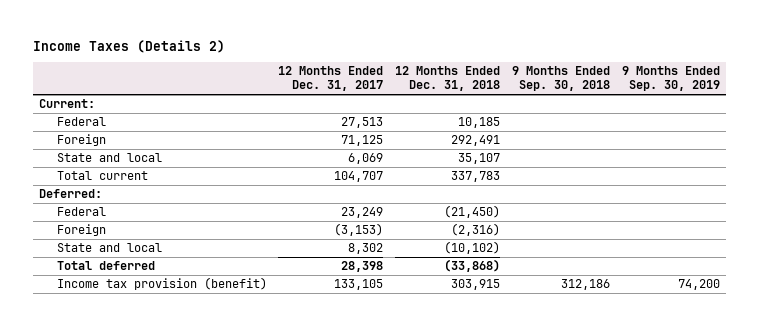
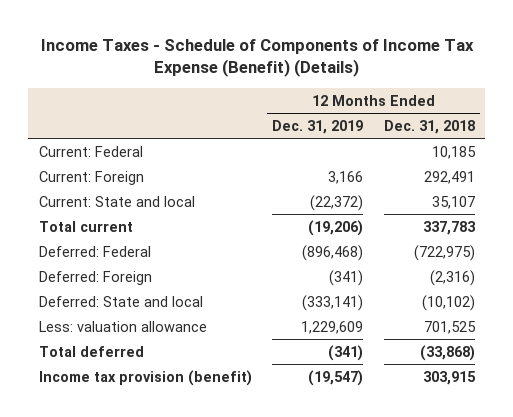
- Income Taxes (Details 2)
+ Income Taxes - Schedule of Components of Income Tax Expense (Benefit) (Details)
- | 12 Months Ended Dec. 31, 2017 | 12 Months Ended Dec. 31, 2018 | 9 Months Ended Sep. 30, 2018 | 9 Months Ended Sep. 30, 2019
+ | 12 Months Ended Dec. 31, 2019 | 12 Months Ended Dec. 31, 2018
- Current:
- Federal | 27,513 | 10,185 | |
- Foreign | 71,125 | 292,491 | |
- State and local | 6,069 | 35,107 | |
+ Current: Federal | | 10,185
+ Current: Foreign | 3,166 | 292,491
+ Current: State and local | (22,372) | 35,107
- Deferred:
- Federal | 23,249 | (21,450) | |
- Foreign | (3,153) | (2,316) | |
- State and local | 8,302 | (10,102) | |
+ Deferred: Federal | (896,468) | (722,975)
+ Deferred: Foreign | (341) | (2,316)
+ Deferred: State and local | (333,141) | (10,102)
+ Less: valuation allowance | 1,229,609 | 701,525

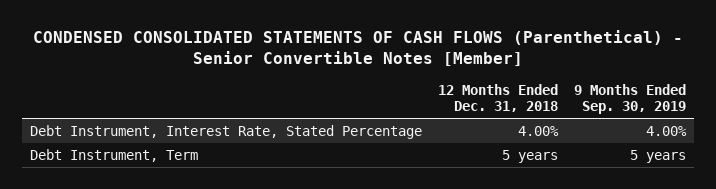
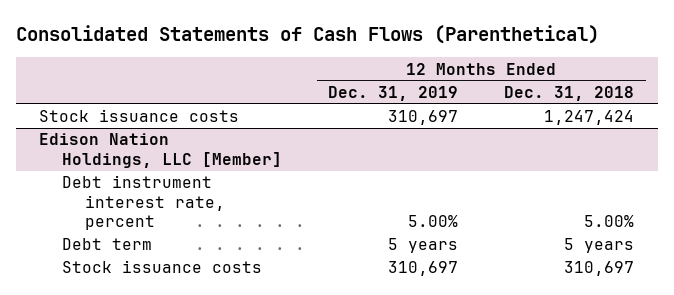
- CONDENSED CONSOLIDATED STATEMENTS OF CASH FLOWS (Parenthetical) - Senior Convertible Notes [Member]
+ Consolidated Statements of Cash Flows (Parenthetical)
- | 12 Months Ended Dec. 31, 2018 | 9 Months Ended Sep. 30, 2019
+ | 12 Months Ended Dec. 31, 2019 | 12 Months Ended Dec. 31, 2018
- Debt Instrument, Interest Rate, Stated Percentage | 4.00% | 4.00%
- Debt Instrument, Term | 5 years | 5 years
+ Stock issuance costs | 310,697 | 1,247,424
+ Edison Nation Holdings, LLC [Member]
+ Debt instrument interest rate, percent | 5.00% | 5.00%
+ Debt term | 5 years | 5 years
+ Stock issuance costs | 310,697 | 310,697

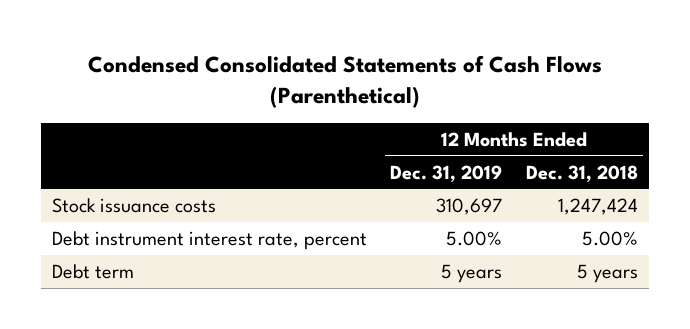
- Consolidated Statements of Cash Flows (Parenthetical)
+ Condensed Consolidated Statements of Cash Flows (Parenthetical)
- Edison Nation Holdings, LLC [Member]
- Stock issuance costs | 310,697 | 310,697

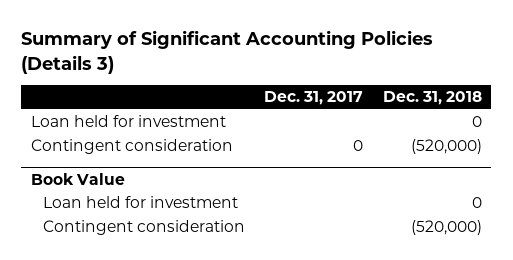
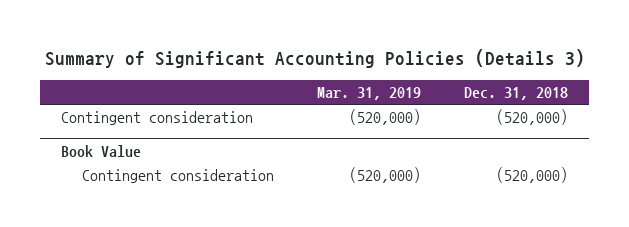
- | Dec. 31, 2017 | Dec. 31, 2018
+ | Mar. 31, 2019 | Dec. 31, 2018
- Loan held for investment | | 0
@ Book Value
- Loan held for investment | | 0

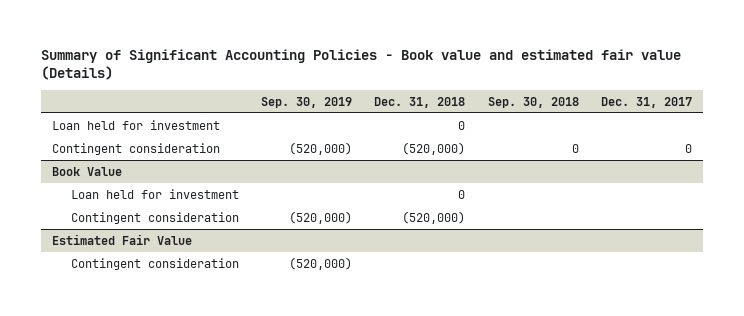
- Summary of Significant Accounting Policies (Details 3)
+ Summary of Significant Accounting Policies - Book value and estimated fair value (Details)
- | Mar. 31, 2019 | Dec. 31, 2018
+ | Sep. 30, 2019 | Dec. 31, 2018 | Sep. 30, 2018 | Dec. 31, 2017
+ Loan held for investment | | 0 | |
@ Book Value
+ Loan held for investment | | 0 | |
+ Estimated Fair Value
+ Contingent consideration | (520,000) | | |

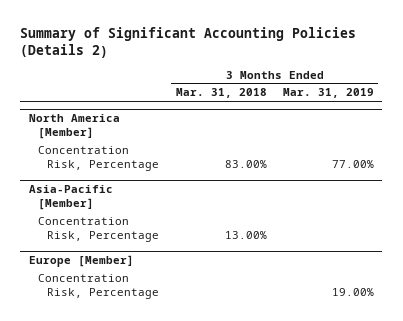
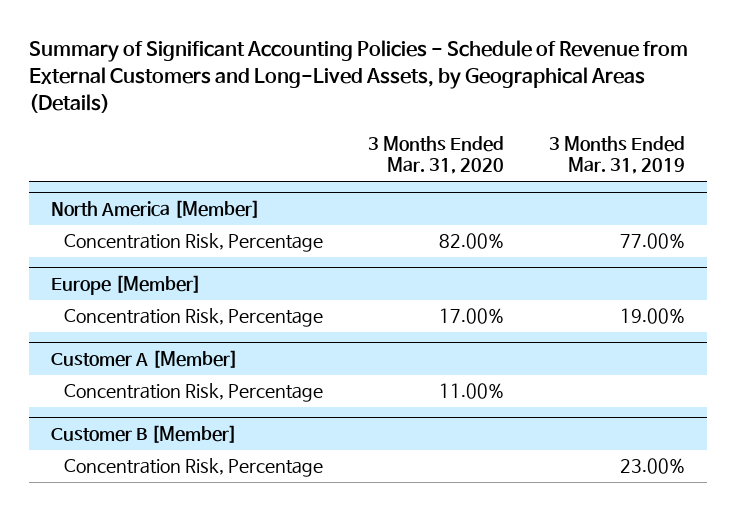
- Summary of Significant Accounting Policies (Details 2)
+ Summary of Significant Accounting Policies - Schedule of Revenue from External Customers and Long-Lived Assets, by Geographical Areas (Details)
- | 3 Months Ended Mar. 31, 2018 | 3 Months Ended Mar. 31, 2019
+ | 3 Months Ended Mar. 31, 2020 | 3 Months Ended Mar. 31, 2019
- Asia-Pacific [Member]
- Concentration Risk, Percentage | 13.00% |
+ Customer A [Member]
+ Concentration Risk, Percentage | 11.00% |
+ Customer B [Member]
+ Concentration Risk, Percentage | | 23.00%

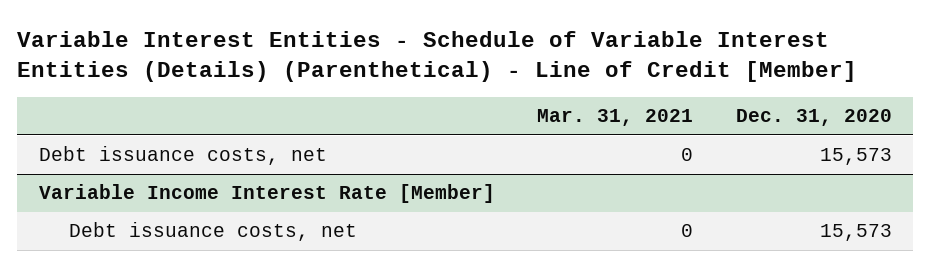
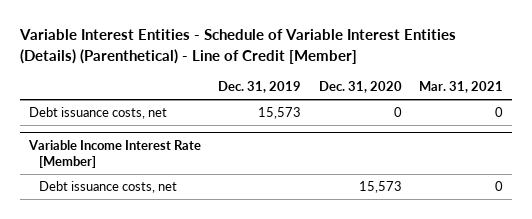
- | Mar. 31, 2021 | Dec. 31, 2020
+ | Dec. 31, 2019 | Dec. 31, 2020 | Mar. 31, 2021
- Debt issuance costs, net | 0 | 15,573
+ Debt issuance costs, net | 15,573 | 0 | 0

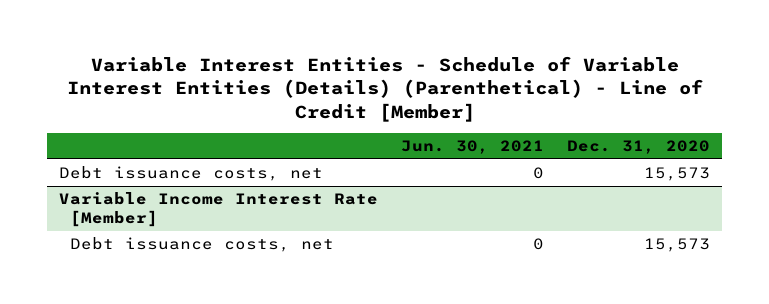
- | Dec. 31, 2019 | Dec. 31, 2020 | Mar. 31, 2021
+ | Jun. 30, 2021 | Dec. 31, 2020
- Debt issuance costs, net | 15,573 | 0 | 0
+ Debt issuance costs, net | 0 | 15,573

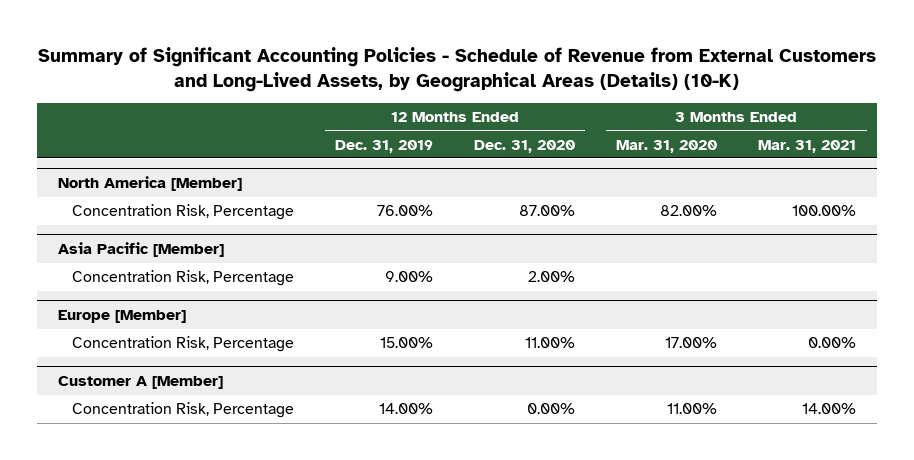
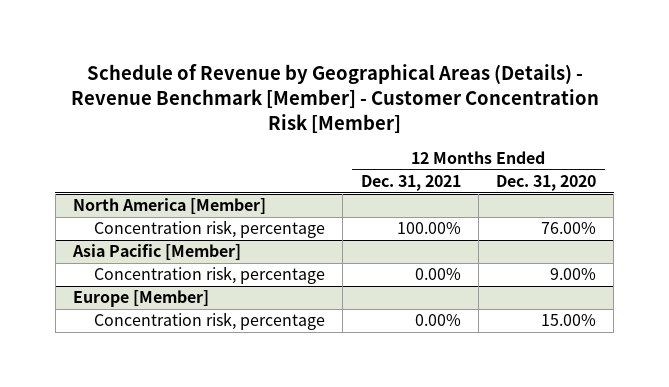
- Summary of Significant Accounting Policies - Schedule of Revenue from External Customers and Long-Lived Assets, by Geographical Areas (Details) (10-K)
+ Schedule of Revenue by Geographical Areas (Details) - Revenue Benchmark [Member] - Customer Concentration Risk [Member]
- | 12 Months Ended Dec. 31, 2019 | 12 Months Ended Dec. 31, 2020 | 3 Months Ended Mar. 31, 2020 | 3 Months Ended Mar. 31, 2021
+ | 12 Months Ended Dec. 31, 2021 | 12 Months Ended Dec. 31, 2020
@ North America [Member]
- Concentration Risk, Percentage | 76.00% | 87.00% | 82.00% | 100.00%
+ Concentration risk, percentage | 100.00% | 76.00%
@ Asia Pacific [Member]
- Concentration Risk, Percentage | 9.00% | 2.00% | |
+ Concentration risk, percentage | 0.00% | 9.00%
@ Europe [Member]
- Concentration Risk, Percentage | 15.00% | 11.00% | 17.00% | 0.00%
- Customer A [Member]
- Concentration Risk, Percentage | 14.00% | 0.00% | 11.00% | 14.00%
@ Europe [Member]
+ Concentration risk, percentage | 0.00% | 15.00%

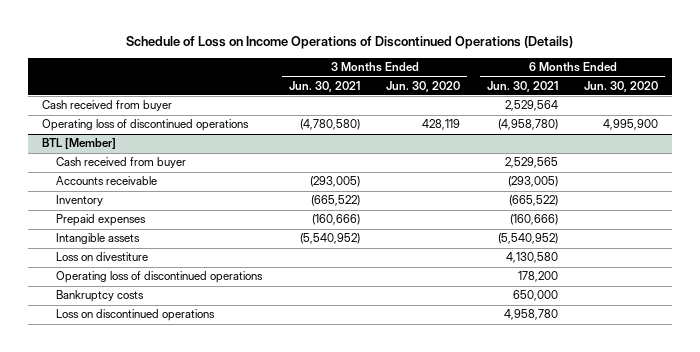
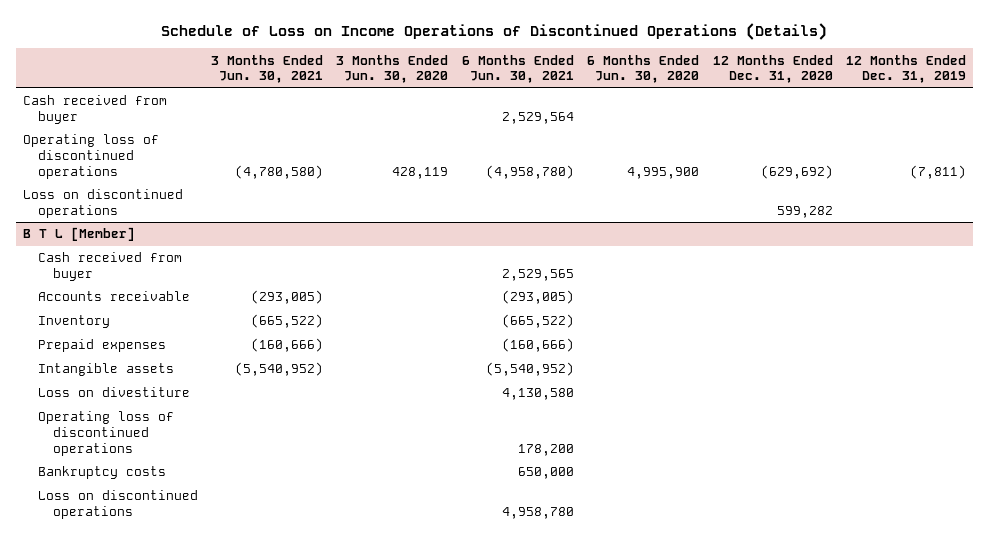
- | 3 Months Ended Jun. 30, 2021 | 3 Months Ended Jun. 30, 2020 | 6 Months Ended Jun. 30, 2021 | 6 Months Ended Jun. 30, 2020
+ | 3 Months Ended Jun. 30, 2021 | 3 Months Ended Jun. 30, 2020 | 6 Months Ended Jun. 30, 2021 | 6 Months Ended Jun. 30, 2020 | 12 Months Ended Dec. 31, 2020 | 12 Months Ended Dec. 31, 2019
- BTL [Member]
+ Loss on discontinued operations | | | | | 599,282 |
+ B T L [Member]

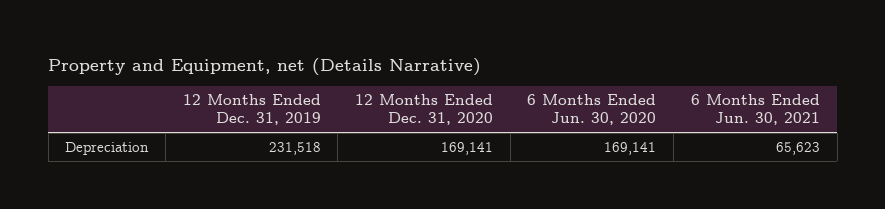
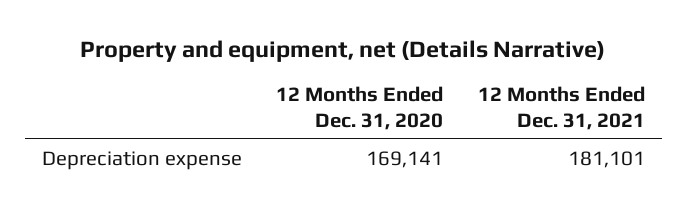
- Property and Equipment, net (Details Narrative)
+ Property and equipment, net (Details Narrative)
- | 12 Months Ended Dec. 31, 2019 | 12 Months Ended Dec. 31, 2020 | 6 Months Ended Jun. 30, 2020 | 6 Months Ended Jun. 30, 2021
+ | 12 Months Ended Dec. 31, 2020 | 12 Months Ended Dec. 31, 2021
- Depreciation | 231,518 | 169,141 | 169,141 | 65,623
+ Depreciation expense | 169,141 | 181,101

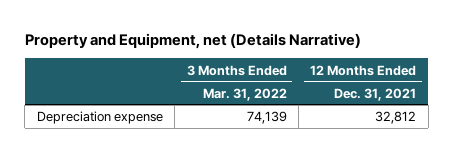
- Property and equipment, net (Details Narrative)
+ Property and Equipment, net (Details Narrative)
- | 12 Months Ended Dec. 31, 2020 | 12 Months Ended Dec. 31, 2021
+ | 3 Months Ended Mar. 31, 2022 | 12 Months Ended Dec. 31, 2021
- Depreciation expense | 169,141 | 181,101
+ Depreciation expense | 74,139 | 32,812

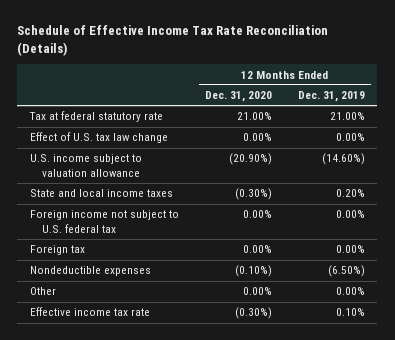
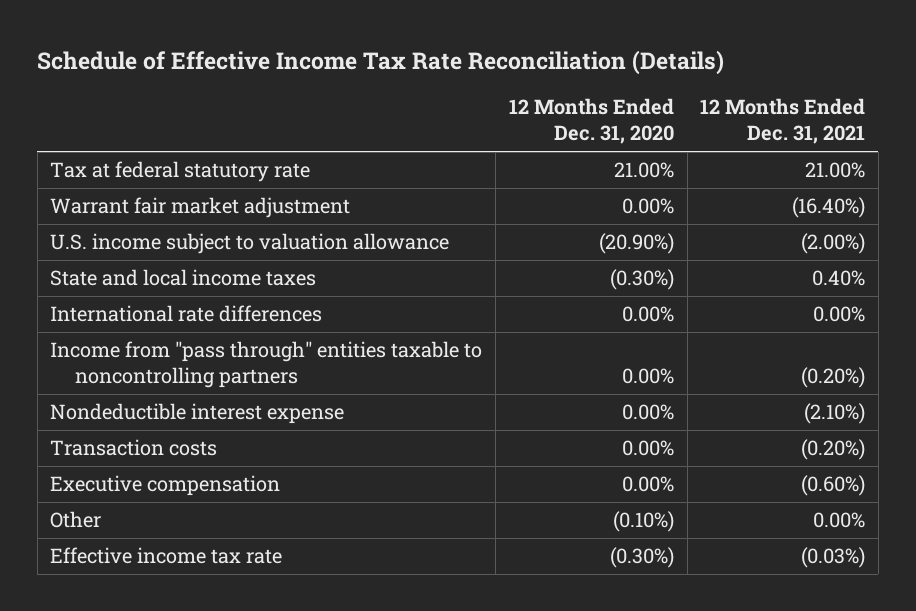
- | 12 Months Ended Dec. 31, 2020 | 12 Months Ended Dec. 31, 2019
+ | 12 Months Ended Dec. 31, 2020 | 12 Months Ended Dec. 31, 2021
- Effect of U.S. tax law change | 0.00% | 0.00%
+ Warrant fair market adjustment | 0.00% | (16.40%)
- Foreign income not subject to U.S. federal tax | 0.00% | 0.00%
- Foreign tax | 0.00% | 0.00%
- Nondeductible expenses | (0.10%) | (6.50%)
- Other | 0.00% | 0.00%
+ International rate differences | 0.00% | 0.00%
+ Income from "pass through" entities taxable to noncontrolling partners | 0.00% | (0.20%)
+ Nondeductible interest expense | 0.00% | (2.10%)
+ Transaction costs | 0.00% | (0.20%)
+ Executive compensation | 0.00% | (0.60%)
+ Other | (0.10%) | 0.00%

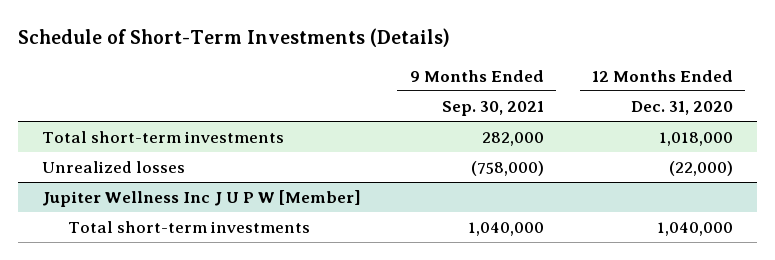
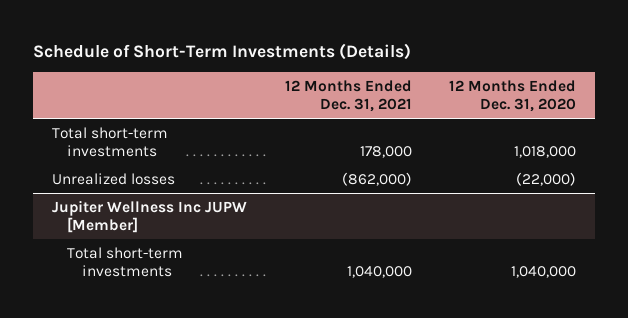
- | 9 Months Ended Sep. 30, 2021 | 12 Months Ended Dec. 31, 2020
+ | 12 Months Ended Dec. 31, 2021 | 12 Months Ended Dec. 31, 2020
- Jupiter Wellness Inc J U P W [Member]
+ Jupiter Wellness Inc JUPW [Member]

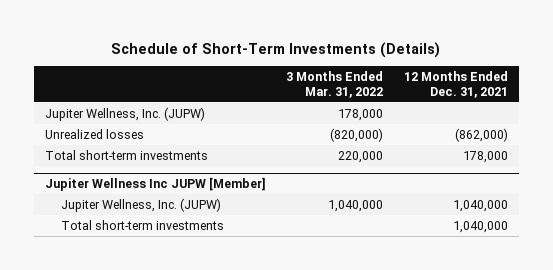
- | 12 Months Ended Dec. 31, 2021 | 12 Months Ended Dec. 31, 2020
+ | 3 Months Ended Mar. 31, 2022 | 12 Months Ended Dec. 31, 2021
+ Jupiter Wellness, Inc. (JUPW) | 178,000 |
moved down: Total short-term investments | 220,000 | 178,000
@ Jupiter Wellness Inc JUPW [Member]
+ Jupiter Wellness, Inc. (JUPW) | 1,040,000 | 1,040,000

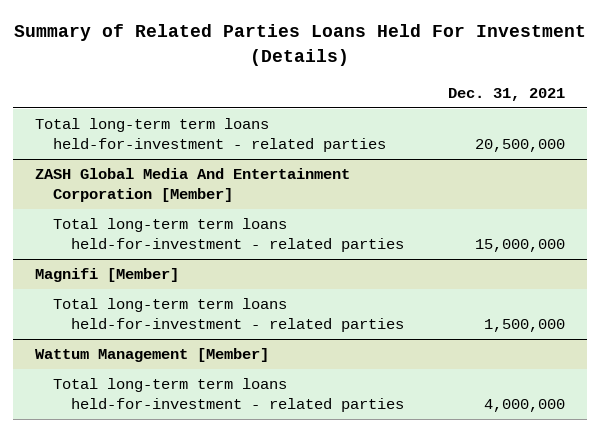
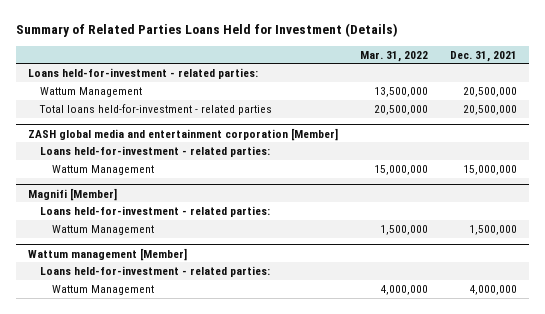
- Summary of Related Parties Loans Held For Investment (Details)
+ Summary of Related Parties Loans Held for Investment (Details)
- | Dec. 31, 2021
+ | Mar. 31, 2022 | Dec. 31, 2021
- Total long-term term loans held-for-investment - related parties | 20,500,000
- ZASH Global Media And Entertainment Corporation [Member]
- Total long-term term loans held-for-investment - related parties | 15,000,000
+ Loans held-for-investment - related parties:
+ Wattum Management | 13,500,000 | 20,500,000
+ Total loans held-for-investment - related parties | 20,500,000 | 20,500,000
+ ZASH global media and entertainment corporation [Member]
+ Loans held-for-investment - related parties:
+ Wattum Management | 15,000,000 | 15,000,000
@ Magnifi [Member]
- Total long-term term loans held-for-investment - related parties | 1,500,000
- Wattum Management [Member]
- Total long-term term loans held-for-investment - related parties | 4,000,000
@ Magnifi [Member]
+ Loans held-for-investment - related parties:
+ Wattum Management | 1,500,000 | 1,500,000
+ Wattum management [Member]
+ Loans held-for-investment - related parties:
+ Wattum Management | 4,000,000 | 4,000,000

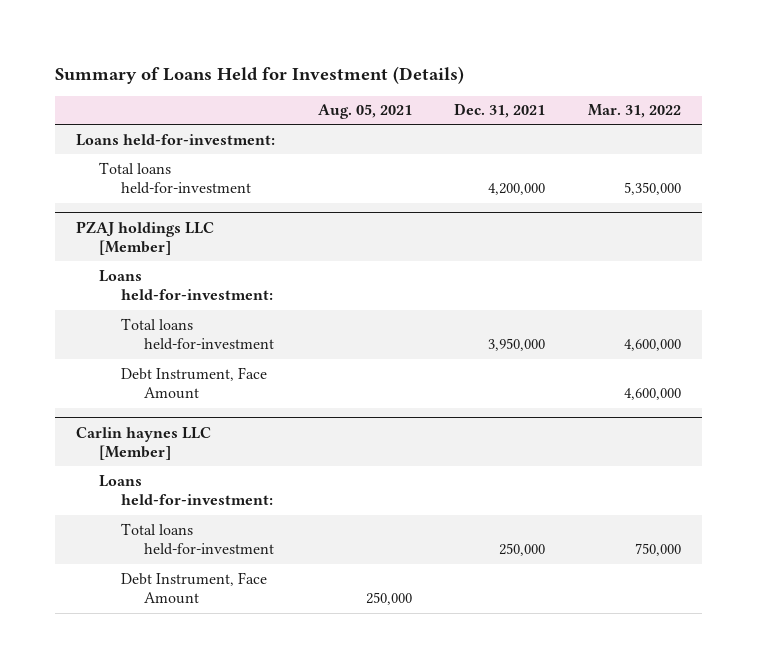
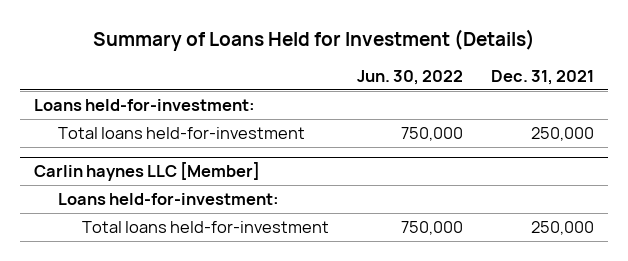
- | Aug. 05, 2021 | Dec. 31, 2021 | Mar. 31, 2022
+ | Jun. 30, 2022 | Dec. 31, 2021
- Total loans held-for-investment | | 4,200,000 | 5,350,000
- PZAJ holdings LLC [Member]
- Loans held-for-investment:
- Total loans held-for-investment | | 3,950,000 | 4,600,000
- Debt Instrument, Face Amount | | | 4,600,000
+ Total loans held-for-investment | 750,000 | 250,000
@ Carlin haynes LLC [Member]
- Debt Instrument, Face Amount | 250,000 | |

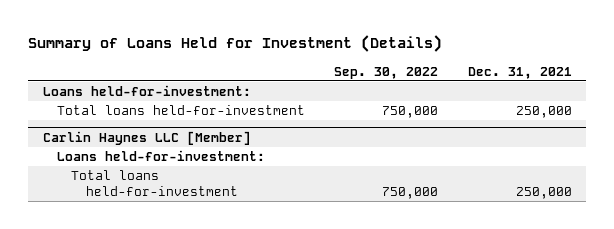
- | Jun. 30, 2022 | Dec. 31, 2021
+ | Sep. 30, 2022 | Dec. 31, 2021
- Carlin haynes LLC [Member]
+ Carlin Haynes LLC [Member]

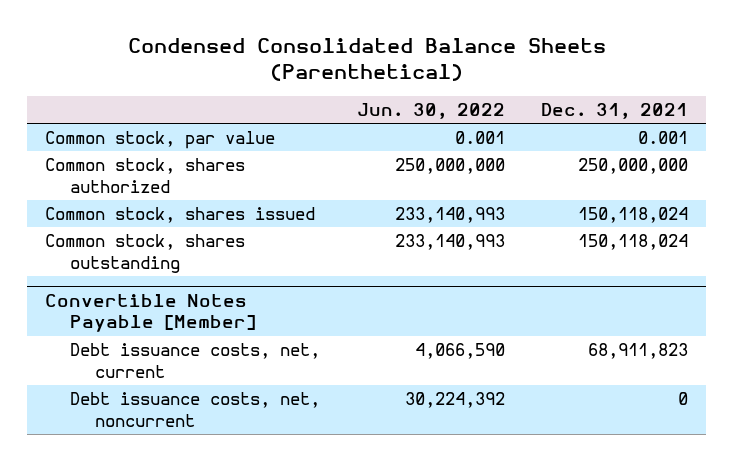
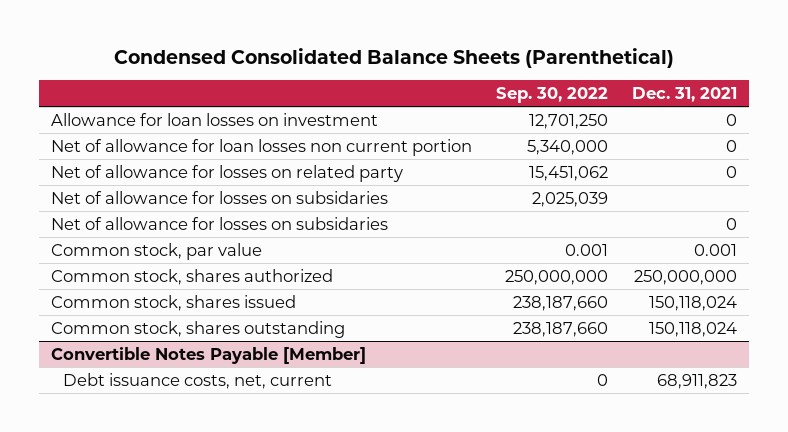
- | Jun. 30, 2022 | Dec. 31, 2021
+ | Sep. 30, 2022 | Dec. 31, 2021
+ Allowance for loan losses on investment | 12,701,250 | 0
+ Net of allowance for loan losses non current portion | 5,340,000 | 0
+ Net of allowance for losses on related party | 15,451,062 | 0
+ Net of allowance for losses on subsidaries | 2,025,039 |
+ Net of allowance for losses on subsidaries | | 0
@ Convertible Notes Payable [Member]
- Debt issuance costs, net, noncurrent | 30,224,392 | 0

